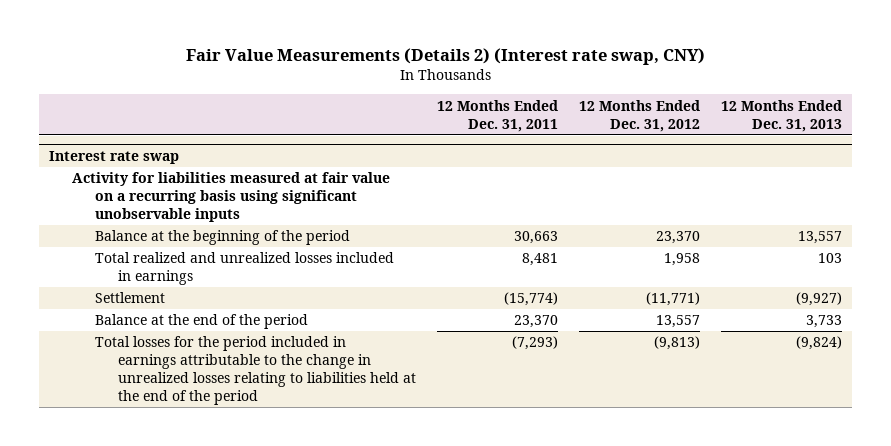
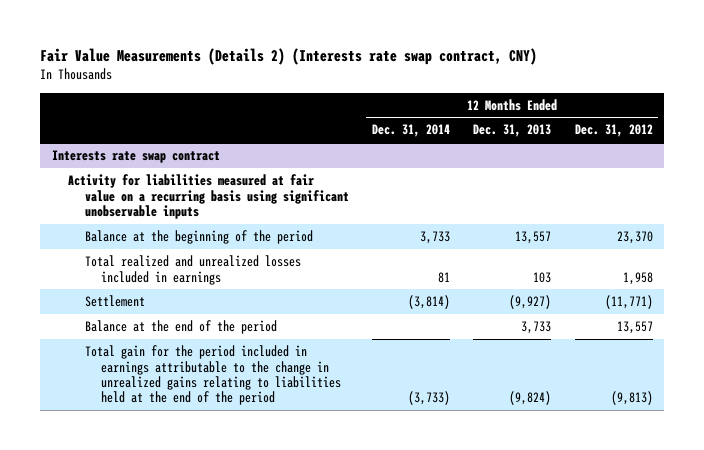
- Fair Value Measurements (Details 2) (Interest rate swap, CNY)
+ Fair Value Measurements (Details 2) (Interests rate swap contract, CNY)
- | 12 Months Ended Dec. 31, 2011 | 12 Months Ended Dec. 31, 2012 | 12 Months Ended Dec. 31, 2013
+ | 12 Months Ended Dec. 31, 2014 | 12 Months Ended Dec. 31, 2013 | 12 Months Ended Dec. 31, 2012
- Interest rate swap
+ Interests rate swap contract
- Total losses for the period included in earnings attributable to the change in unrealized losses relating to liabilities held at the end of the period | (7,293) | (9,813) | (9,824)
+ Total gain for the period included in earnings attributable to the change in unrealized gains relating to liabilities held at the end of the period | (3,733) | (9,824) | (9,813)

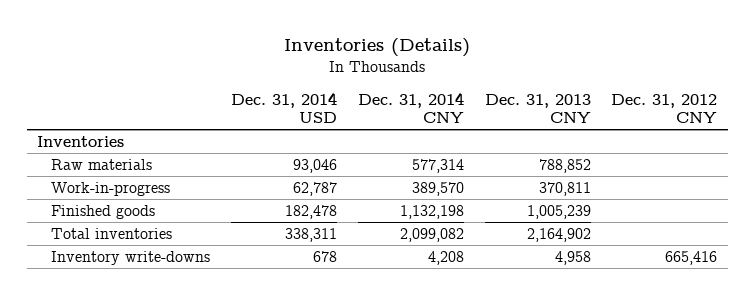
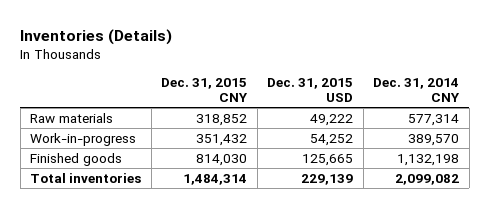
- | Dec. 31, 2014 USD | Dec. 31, 2014 CNY | Dec. 31, 2013 CNY | Dec. 31, 2012 CNY
+ | Dec. 31, 2015 CNY | Dec. 31, 2015 USD | Dec. 31, 2014 CNY
- Inventories
- Inventory write-downs | 678 | 4,208 | 4,958 | 665,416

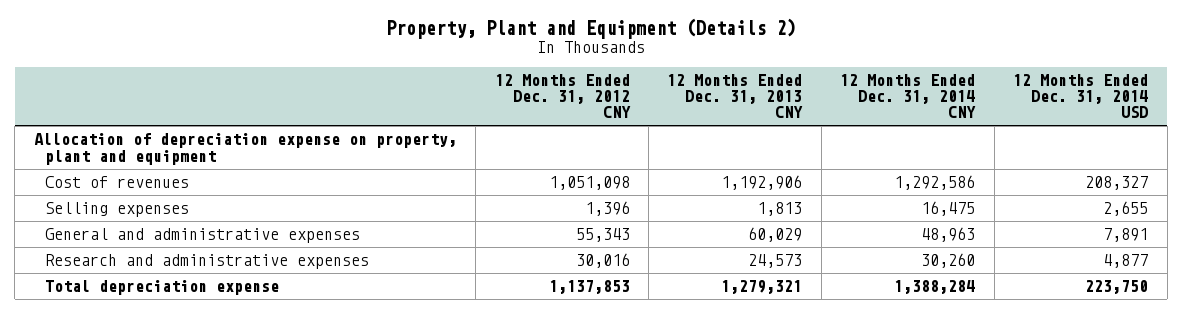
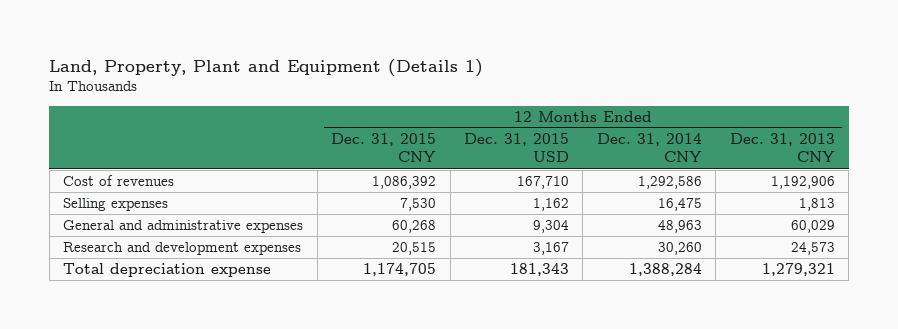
- Property, Plant and Equipment (Details 2)
+ Land, Property, Plant and Equipment (Details 1)
- | 12 Months Ended Dec. 31, 2012 CNY | 12 Months Ended Dec. 31, 2013 CNY | 12 Months Ended Dec. 31, 2014 CNY | 12 Months Ended Dec. 31, 2014 USD
+ | 12 Months Ended Dec. 31, 2015 CNY | 12 Months Ended Dec. 31, 2015 USD | 12 Months Ended Dec. 31, 2014 CNY | 12 Months Ended Dec. 31, 2013 CNY
- Allocation of depreciation expense on property, plant and equipment
- Research and administrative expenses | 30,016 | 24,573 | 30,260 | 4,877
+ Research and development expenses | 20,515 | 3,167 | 30,260 | 24,573

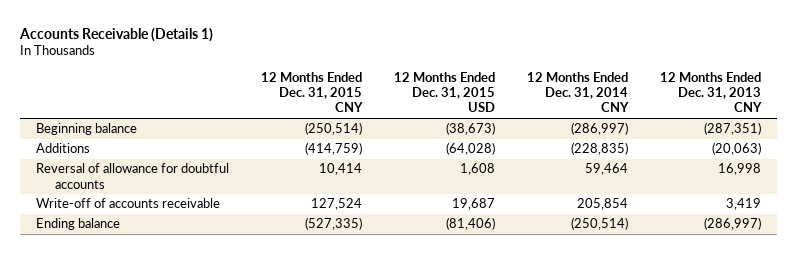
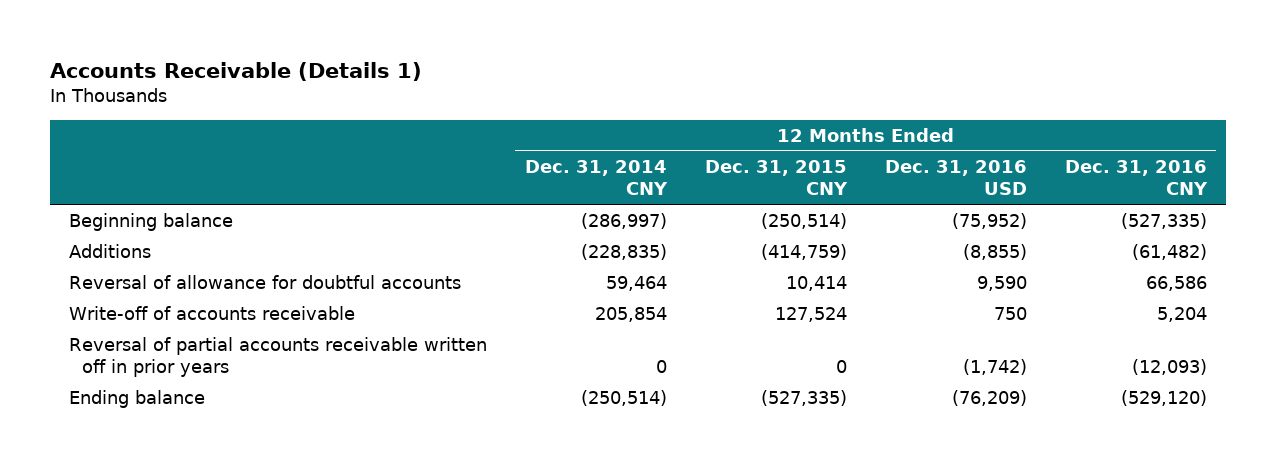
- | 12 Months Ended Dec. 31, 2015 CNY | 12 Months Ended Dec. 31, 2015 USD | 12 Months Ended Dec. 31, 2014 CNY | 12 Months Ended Dec. 31, 2013 CNY
+ | 12 Months Ended Dec. 31, 2014 CNY | 12 Months Ended Dec. 31, 2015 CNY | 12 Months Ended Dec. 31, 2016 USD | 12 Months Ended Dec. 31, 2016 CNY
+ Reversal of partial accounts receivable written off in prior years | 0 | 0 | (1,742) | (12,093)

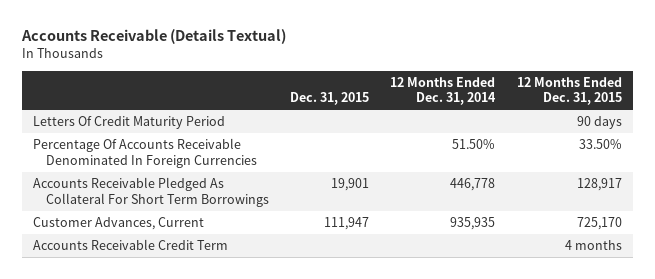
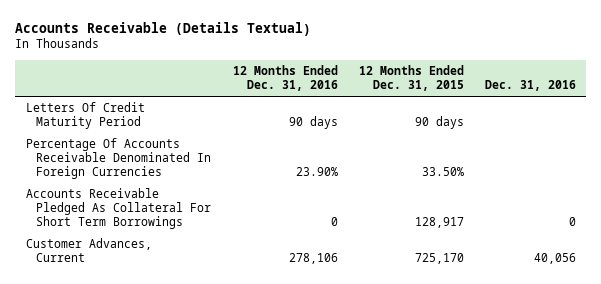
- | Dec. 31, 2015 | 12 Months Ended Dec. 31, 2014 | 12 Months Ended Dec. 31, 2015
+ | 12 Months Ended Dec. 31, 2016 | 12 Months Ended Dec. 31, 2015 | Dec. 31, 2016
- Accounts Receivable Credit Term | | | 4 months

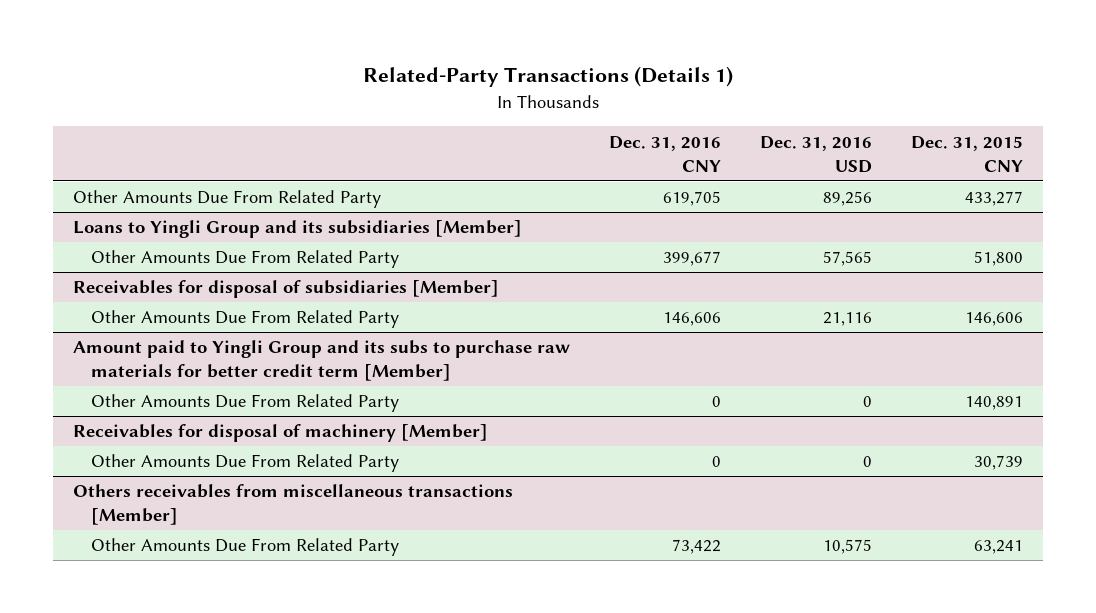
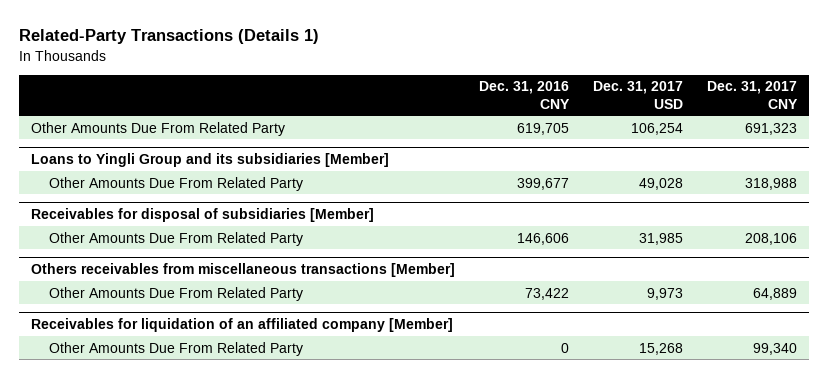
- | Dec. 31, 2016 CNY | Dec. 31, 2016 USD | Dec. 31, 2015 CNY
+ | Dec. 31, 2016 CNY | Dec. 31, 2017 USD | Dec. 31, 2017 CNY
- Amount paid to Yingli Group and its subs to purchase raw materials for better credit term [Member]
- Other Amounts Due From Related Party | 0 | 0 | 140,891
- Receivables for disposal of machinery [Member]
- Other Amounts Due From Related Party | 0 | 0 | 30,739
+ Receivables for liquidation of an affiliated company [Member]
+ Other Amounts Due From Related Party | 0 | 15,268 | 99,340

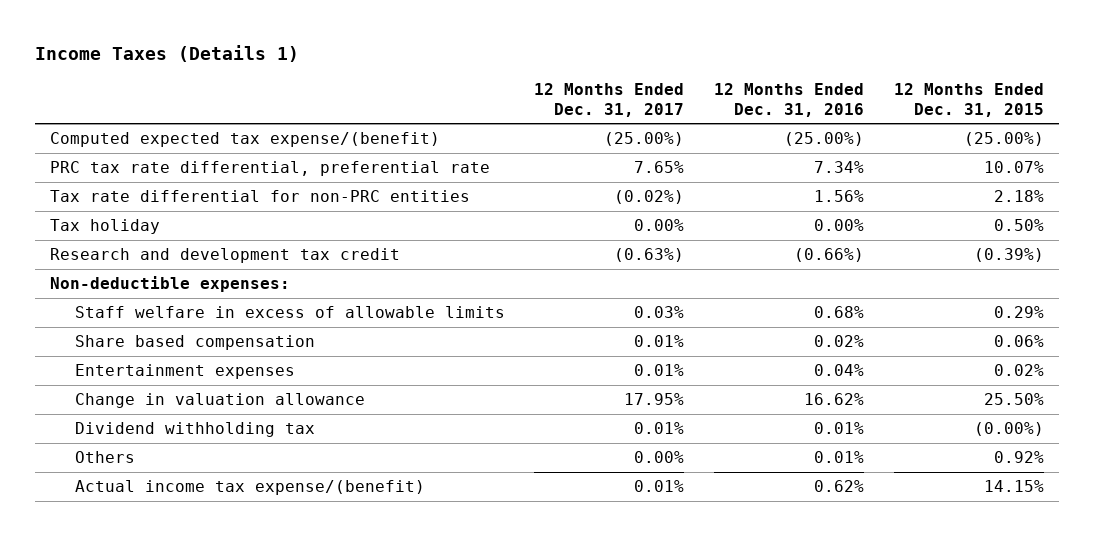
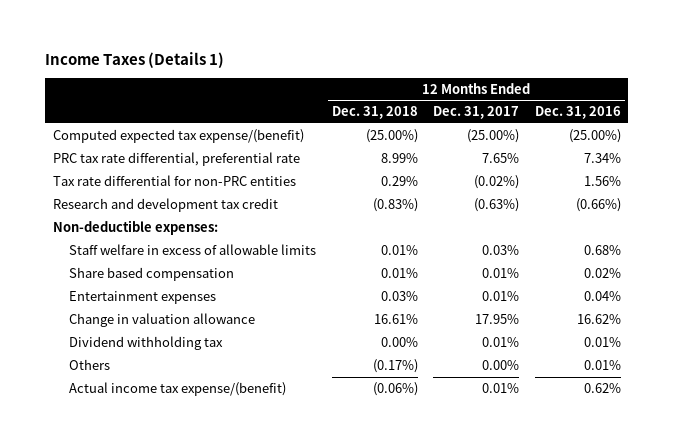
- | 12 Months Ended Dec. 31, 2017 | 12 Months Ended Dec. 31, 2016 | 12 Months Ended Dec. 31, 2015
+ | 12 Months Ended Dec. 31, 2018 | 12 Months Ended Dec. 31, 2017 | 12 Months Ended Dec. 31, 2016
- Tax holiday | 0.00% | 0.00% | 0.50%

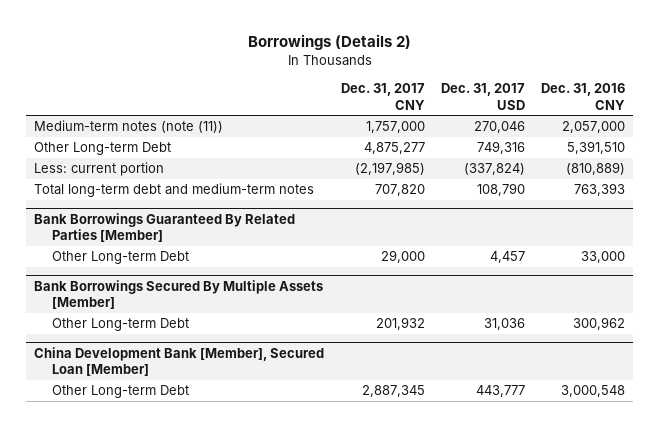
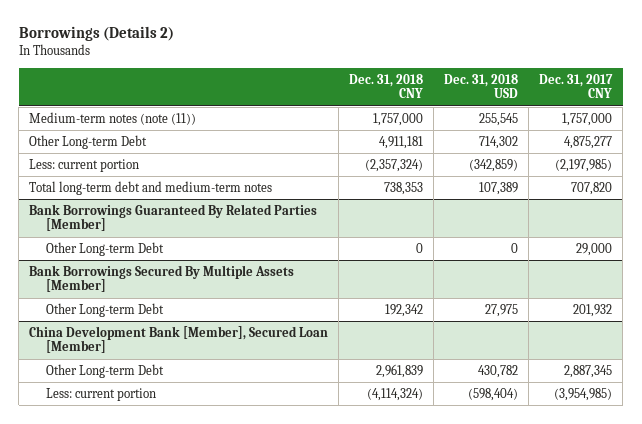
- | Dec. 31, 2017 CNY | Dec. 31, 2017 USD | Dec. 31, 2016 CNY
+ | Dec. 31, 2018 CNY | Dec. 31, 2018 USD | Dec. 31, 2017 CNY
@ China Development Bank [Member], Secured Loan [Member]
+ Less: current portion | (4,114,324) | (598,404) | (3,954,985)

